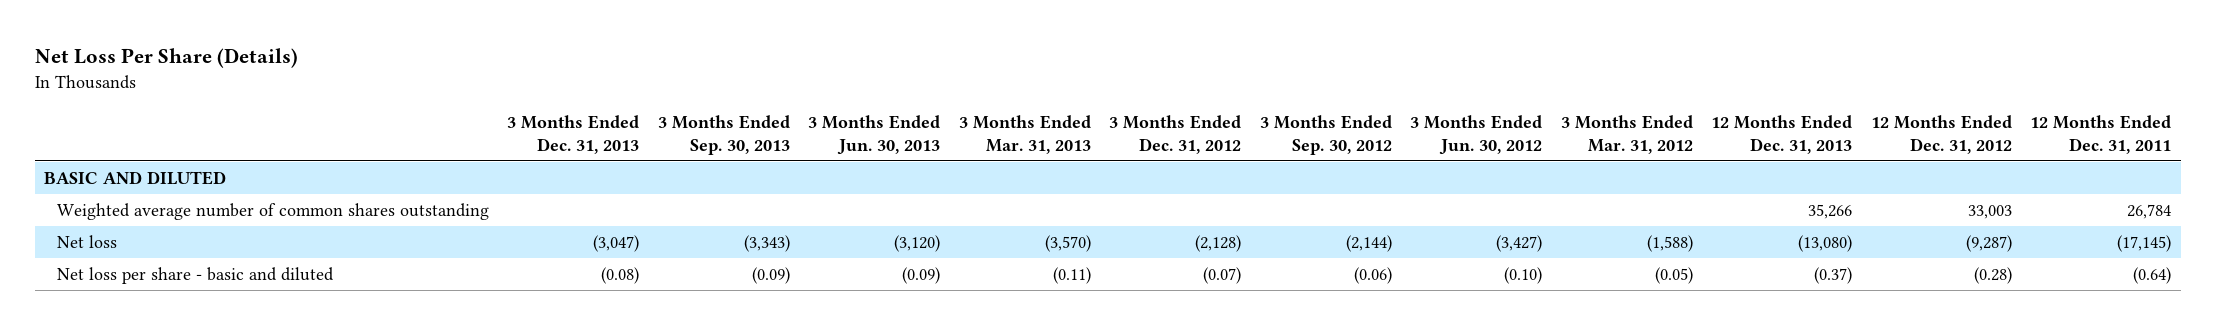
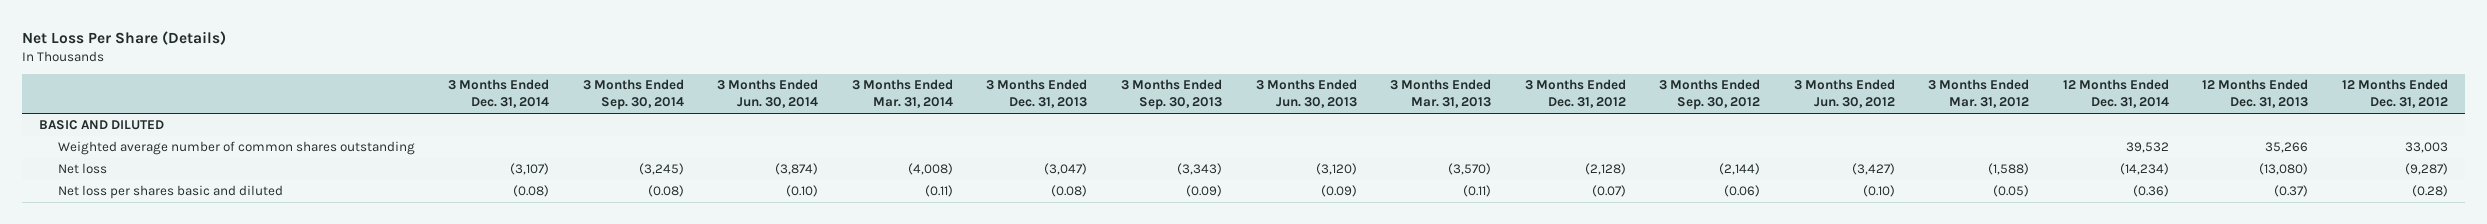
- | 3 Months Ended Dec. 31, 2013 | 3 Months Ended Sep. 30, 2013 | 3 Months Ended Jun. 30, 2013 | 3 Months Ended Mar. 31, 2013 | 3 Months Ended Dec. 31, 2012 | 3 Months Ended Sep. 30, 2012 | 3 Months Ended Jun. 30, 2012 | 3 Months Ended Mar. 31, 2012 | 12 Months Ended Dec. 31, 2013 | 12 Months Ended Dec. 31, 2012 | 12 Months Ended Dec. 31, 2011
+ | 3 Months Ended Dec. 31, 2014 | 3 Months Ended Sep. 30, 2014 | 3 Months Ended Jun. 30, 2014 | 3 Months Ended Mar. 31, 2014 | 3 Months Ended Dec. 31, 2013 | 3 Months Ended Sep. 30, 2013 | 3 Months Ended Jun. 30, 2013 | 3 Months Ended Mar. 31, 2013 | 3 Months Ended Dec. 31, 2012 | 3 Months Ended Sep. 30, 2012 | 3 Months Ended Jun. 30, 2012 | 3 Months Ended Mar. 31, 2012 | 12 Months Ended Dec. 31, 2014 | 12 Months Ended Dec. 31, 2013 | 12 Months Ended Dec. 31, 2012
- Net loss per share - basic and diluted | (0.08) | (0.09) | (0.09) | (0.11) | (0.07) | (0.06) | (0.10) | (0.05) | (0.37) | (0.28) | (0.64)
+ Net loss per shares basic and diluted | (0.08) | (0.08) | (0.10) | (0.11) | (0.08) | (0.09) | (0.09) | (0.11) | (0.07) | (0.06) | (0.10) | (0.05) | (0.36) | (0.37) | (0.28)

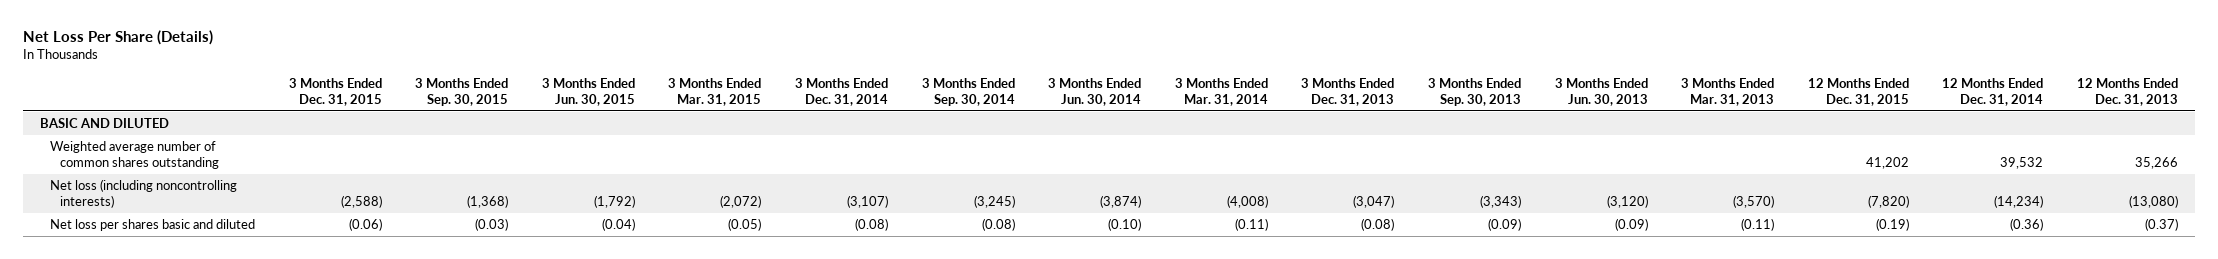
- | 3 Months Ended Dec. 31, 2014 | 3 Months Ended Sep. 30, 2014 | 3 Months Ended Jun. 30, 2014 | 3 Months Ended Mar. 31, 2014 | 3 Months Ended Dec. 31, 2013 | 3 Months Ended Sep. 30, 2013 | 3 Months Ended Jun. 30, 2013 | 3 Months Ended Mar. 31, 2013 | 3 Months Ended Dec. 31, 2012 | 3 Months Ended Sep. 30, 2012 | 3 Months Ended Jun. 30, 2012 | 3 Months Ended Mar. 31, 2012 | 12 Months Ended Dec. 31, 2014 | 12 Months Ended Dec. 31, 2013 | 12 Months Ended Dec. 31, 2012
+ | 3 Months Ended Dec. 31, 2015 | 3 Months Ended Sep. 30, 2015 | 3 Months Ended Jun. 30, 2015 | 3 Months Ended Mar. 31, 2015 | 3 Months Ended Dec. 31, 2014 | 3 Months Ended Sep. 30, 2014 | 3 Months Ended Jun. 30, 2014 | 3 Months Ended Mar. 31, 2014 | 3 Months Ended Dec. 31, 2013 | 3 Months Ended Sep. 30, 2013 | 3 Months Ended Jun. 30, 2013 | 3 Months Ended Mar. 31, 2013 | 12 Months Ended Dec. 31, 2015 | 12 Months Ended Dec. 31, 2014 | 12 Months Ended Dec. 31, 2013
- Net loss | (3,107) | (3,245) | (3,874) | (4,008) | (3,047) | (3,343) | (3,120) | (3,570) | (2,128) | (2,144) | (3,427) | (1,588) | (14,234) | (13,080) | (9,287)
+ Net loss (including noncontrolling interests) | (2,588) | (1,368) | (1,792) | (2,072) | (3,107) | (3,245) | (3,874) | (4,008) | (3,047) | (3,343) | (3,120) | (3,570) | (7,820) | (14,234) | (13,080)

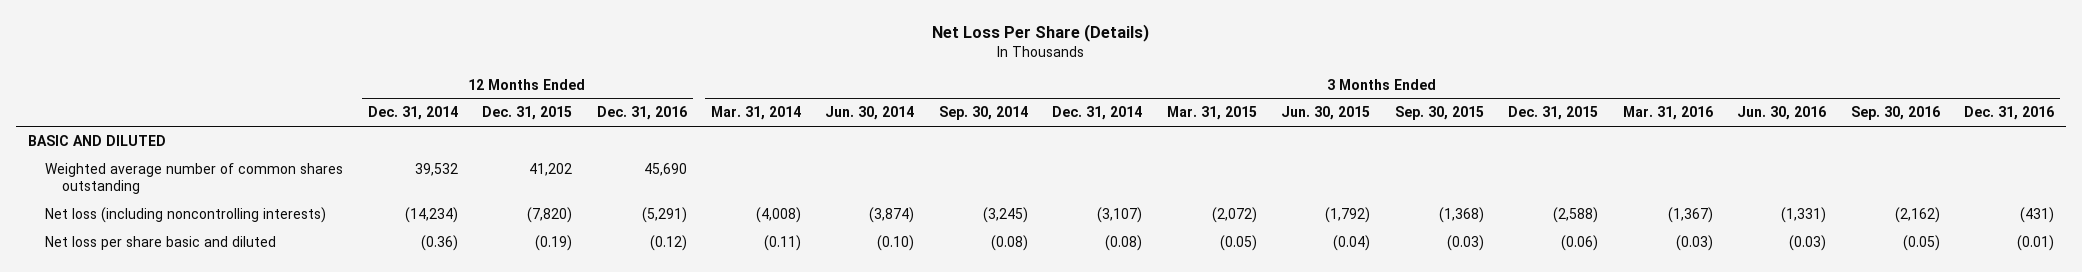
- | 3 Months Ended Dec. 31, 2015 | 3 Months Ended Sep. 30, 2015 | 3 Months Ended Jun. 30, 2015 | 3 Months Ended Mar. 31, 2015 | 3 Months Ended Dec. 31, 2014 | 3 Months Ended Sep. 30, 2014 | 3 Months Ended Jun. 30, 2014 | 3 Months Ended Mar. 31, 2014 | 3 Months Ended Dec. 31, 2013 | 3 Months Ended Sep. 30, 2013 | 3 Months Ended Jun. 30, 2013 | 3 Months Ended Mar. 31, 2013 | 12 Months Ended Dec. 31, 2015 | 12 Months Ended Dec. 31, 2014 | 12 Months Ended Dec. 31, 2013
+ | 12 Months Ended Dec. 31, 2014 | 12 Months Ended Dec. 31, 2015 | 12 Months Ended Dec. 31, 2016 | 3 Months Ended Mar. 31, 2014 | 3 Months Ended Jun. 30, 2014 | 3 Months Ended Sep. 30, 2014 | 3 Months Ended Dec. 31, 2014 | 3 Months Ended Mar. 31, 2015 | 3 Months Ended Jun. 30, 2015 | 3 Months Ended Sep. 30, 2015 | 3 Months Ended Dec. 31, 2015 | 3 Months Ended Mar. 31, 2016 | 3 Months Ended Jun. 30, 2016 | 3 Months Ended Sep. 30, 2016 | 3 Months Ended Dec. 31, 2016
- Net loss per shares basic and diluted | (0.06) | (0.03) | (0.04) | (0.05) | (0.08) | (0.08) | (0.10) | (0.11) | (0.08) | (0.09) | (0.09) | (0.11) | (0.19) | (0.36) | (0.37)
+ Net loss per share basic and diluted | (0.36) | (0.19) | (0.12) | (0.11) | (0.10) | (0.08) | (0.08) | (0.05) | (0.04) | (0.03) | (0.06) | (0.03) | (0.03) | (0.05) | (0.01)

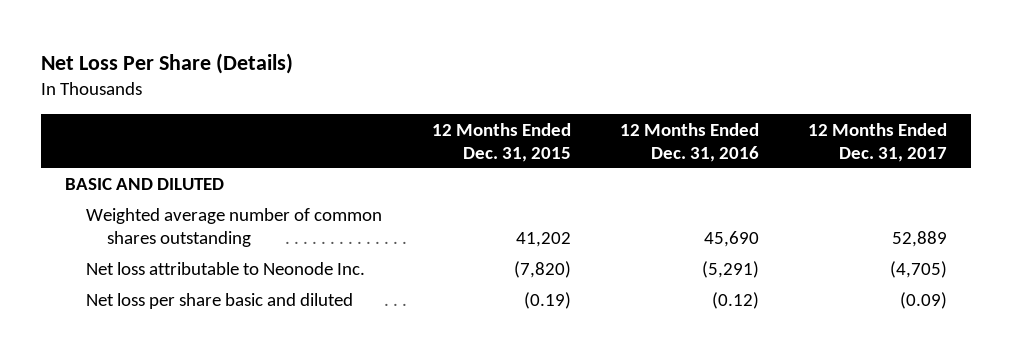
- | 12 Months Ended Dec. 31, 2014 | 12 Months Ended Dec. 31, 2015 | 12 Months Ended Dec. 31, 2016 | 3 Months Ended Mar. 31, 2014 | 3 Months Ended Jun. 30, 2014 | 3 Months Ended Sep. 30, 2014 | 3 Months Ended Dec. 31, 2014 | 3 Months Ended Mar. 31, 2015 | 3 Months Ended Jun. 30, 2015 | 3 Months Ended Sep. 30, 2015 | 3 Months Ended Dec. 31, 2015 | 3 Months Ended Mar. 31, 2016 | 3 Months Ended Jun. 30, 2016 | 3 Months Ended Sep. 30, 2016 | 3 Months Ended Dec. 31, 2016
+ | 12 Months Ended Dec. 31, 2015 | 12 Months Ended Dec. 31, 2016 | 12 Months Ended Dec. 31, 2017
- Net loss (including noncontrolling interests) | (14,234) | (7,820) | (5,291) | (4,008) | (3,874) | (3,245) | (3,107) | (2,072) | (1,792) | (1,368) | (2,588) | (1,367) | (1,331) | (2,162) | (431)
+ Net loss attributable to Neonode Inc. | (7,820) | (5,291) | (4,705)

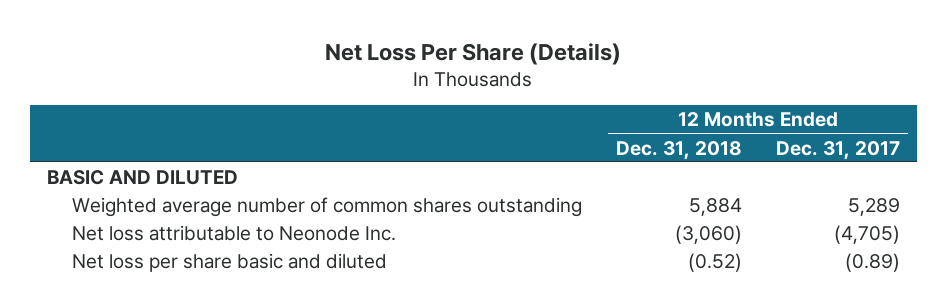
- | 12 Months Ended Dec. 31, 2015 | 12 Months Ended Dec. 31, 2016 | 12 Months Ended Dec. 31, 2017
+ | 12 Months Ended Dec. 31, 2018 | 12 Months Ended Dec. 31, 2017
- Weighted average number of common shares outstanding | 41,202 | 45,690 | 52,889
+ Weighted average number of common shares outstanding | 5,884 | 5,289
- Net loss per share basic and diluted | (0.19) | (0.12) | (0.09)
+ Net loss per share basic and diluted | (0.52) | (0.89)

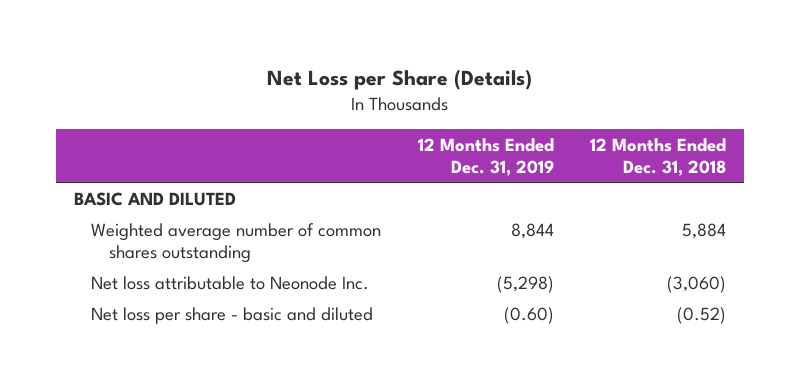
- Net Loss Per Share (Details)
+ Net Loss per Share (Details)
- | 12 Months Ended Dec. 31, 2018 | 12 Months Ended Dec. 31, 2017
+ | 12 Months Ended Dec. 31, 2019 | 12 Months Ended Dec. 31, 2018
- Net loss per share basic and diluted | (0.52) | (0.89)
+ Net loss per share - basic and diluted | (0.60) | (0.52)

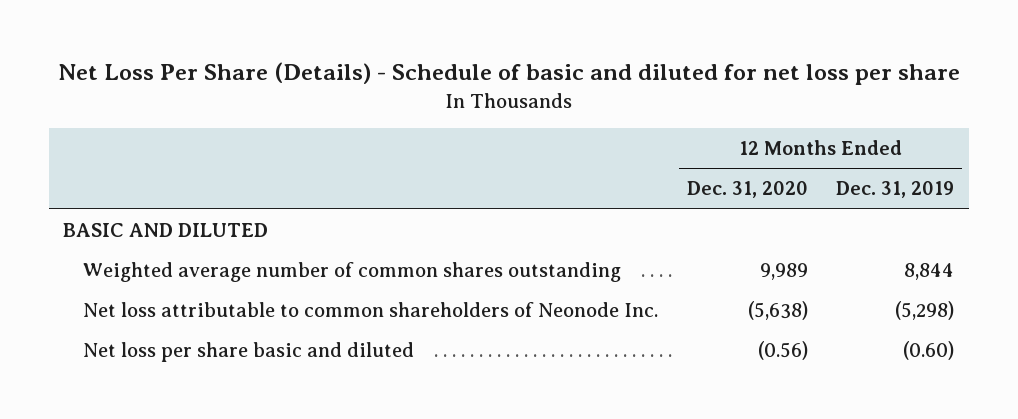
- Net Loss per Share (Details)
+ Net Loss Per Share (Details) - Schedule of basic and diluted for net loss per share
- | 12 Months Ended Dec. 31, 2019 | 12 Months Ended Dec. 31, 2018
+ | 12 Months Ended Dec. 31, 2020 | 12 Months Ended Dec. 31, 2019
- Net loss attributable to Neonode Inc. | (5,298) | (3,060)
- Net loss per share - basic and diluted | (0.60) | (0.52)
+ Net loss attributable to common shareholders of Neonode Inc. | (5,638) | (5,298)
+ Net loss per share basic and diluted | (0.56) | (0.60)

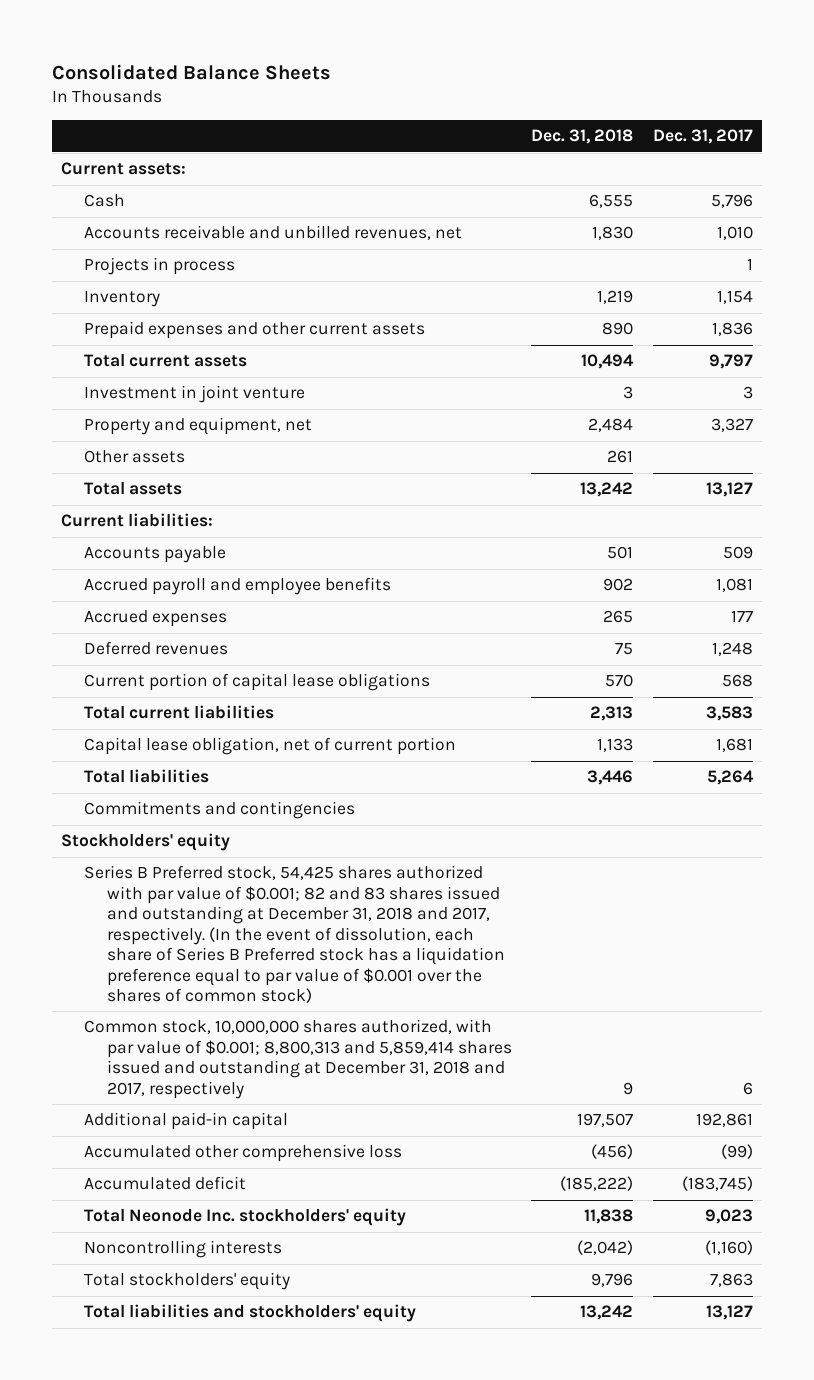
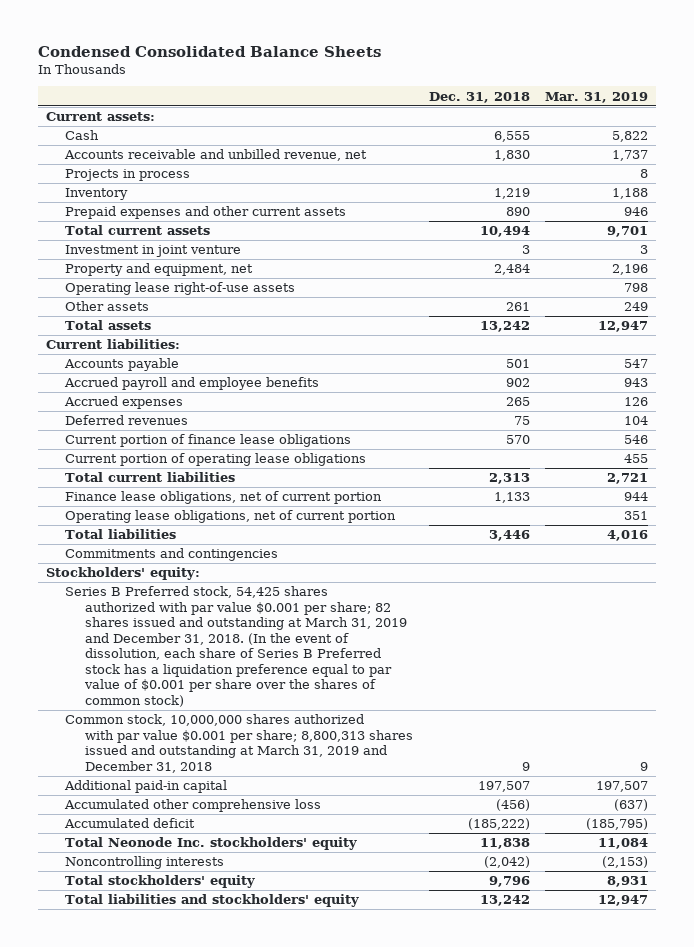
- Consolidated Balance Sheets
+ Condensed Consolidated Balance Sheets
- | Dec. 31, 2018 | Dec. 31, 2017
+ | Dec. 31, 2018 | Mar. 31, 2019
- Accounts receivable and unbilled revenues, net | 1,830 | 1,010
+ Accounts receivable and unbilled revenue, net | 1,830 | 1,737
+ Operating lease right-of-use assets | | 798
- Current portion of capital lease obligations | 570 | 568
+ Current portion of finance lease obligations | 570 | 546
+ Current portion of operating lease obligations | | 455
- Capital lease obligation, net of current portion | 1,133 | 1,681
+ Finance lease obligations, net of current portion | 1,133 | 944
+ Operating lease obligations, net of current portion | | 351
- Stockholders' equity
- Series B Preferred stock, 54,425 shares authorized with par value of $0.001; 82 and 83 shares issued and outstanding at December 31, 2018 and 2017, respectively. (In the event of dissolution, each share of Series B Preferred stock has a liquidation preference equal to par value of $0.001 over the shares of common stock)
- Common stock, 10,000,000 shares authorized, with par value of $0.001; 8,800,313 and 5,859,414 shares issued and outstanding at December 31, 2018 and 2017, respectively | 9 | 6
+ Stockholders' equity:
+ Series B Preferred stock, 54,425 shares authorized with par value $0.001 per share; 82 shares issued and outstanding at March 31, 2019 and December 31, 2018. (In the event of dissolution, each share of Series B Preferred stock has a liquidation preference equal to par value of $0.001 per share over the shares of common stock)
+ Common stock, 10,000,000 shares authorized with par value $0.001 per share; 8,800,313 shares issued and outstanding at March 31, 2019 and December 31, 2018 | 9 | 9

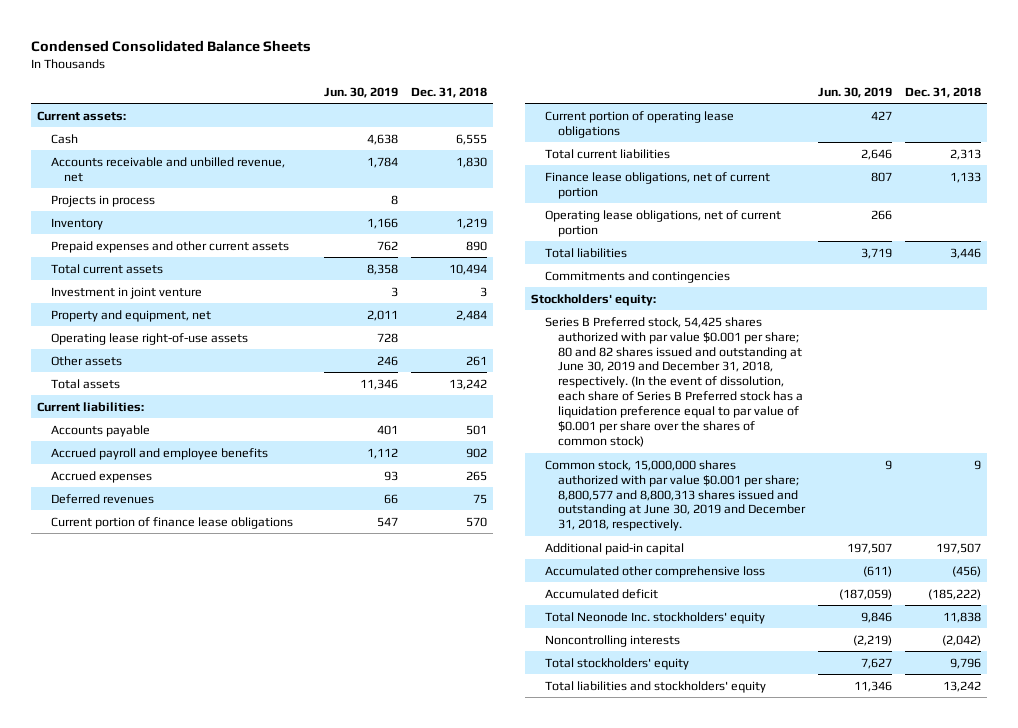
- | Dec. 31, 2018 | Mar. 31, 2019
+ | Jun. 30, 2019 | Dec. 31, 2018
- Series B Preferred stock, 54,425 shares authorized with par value $0.001 per share; 82 shares issued and outstanding at March 31, 2019 and December 31, 2018. (In the event of dissolution, each share of Series B Preferred stock has a liquidation preference equal to par value of $0.001 per share over the shares of common stock)
- Common stock, 10,000,000 shares authorized with par value $0.001 per share; 8,800,313 shares issued and outstanding at March 31, 2019 and December 31, 2018 | 9 | 9
+ Series B Preferred stock, 54,425 shares authorized with par value $0.001 per share; 80 and 82 shares issued and outstanding at June 30, 2019 and December 31, 2018, respectively. (In the event of dissolution, each share of Series B Preferred stock has a liquidation preference equal to par value of $0.001 per share over the shares of common stock)
+ Common stock, 15,000,000 shares authorized with par value $0.001 per share; 8,800,577 and 8,800,313 shares issued and outstanding at June 30, 2019 and December 31, 2018, respectively. | 9 | 9

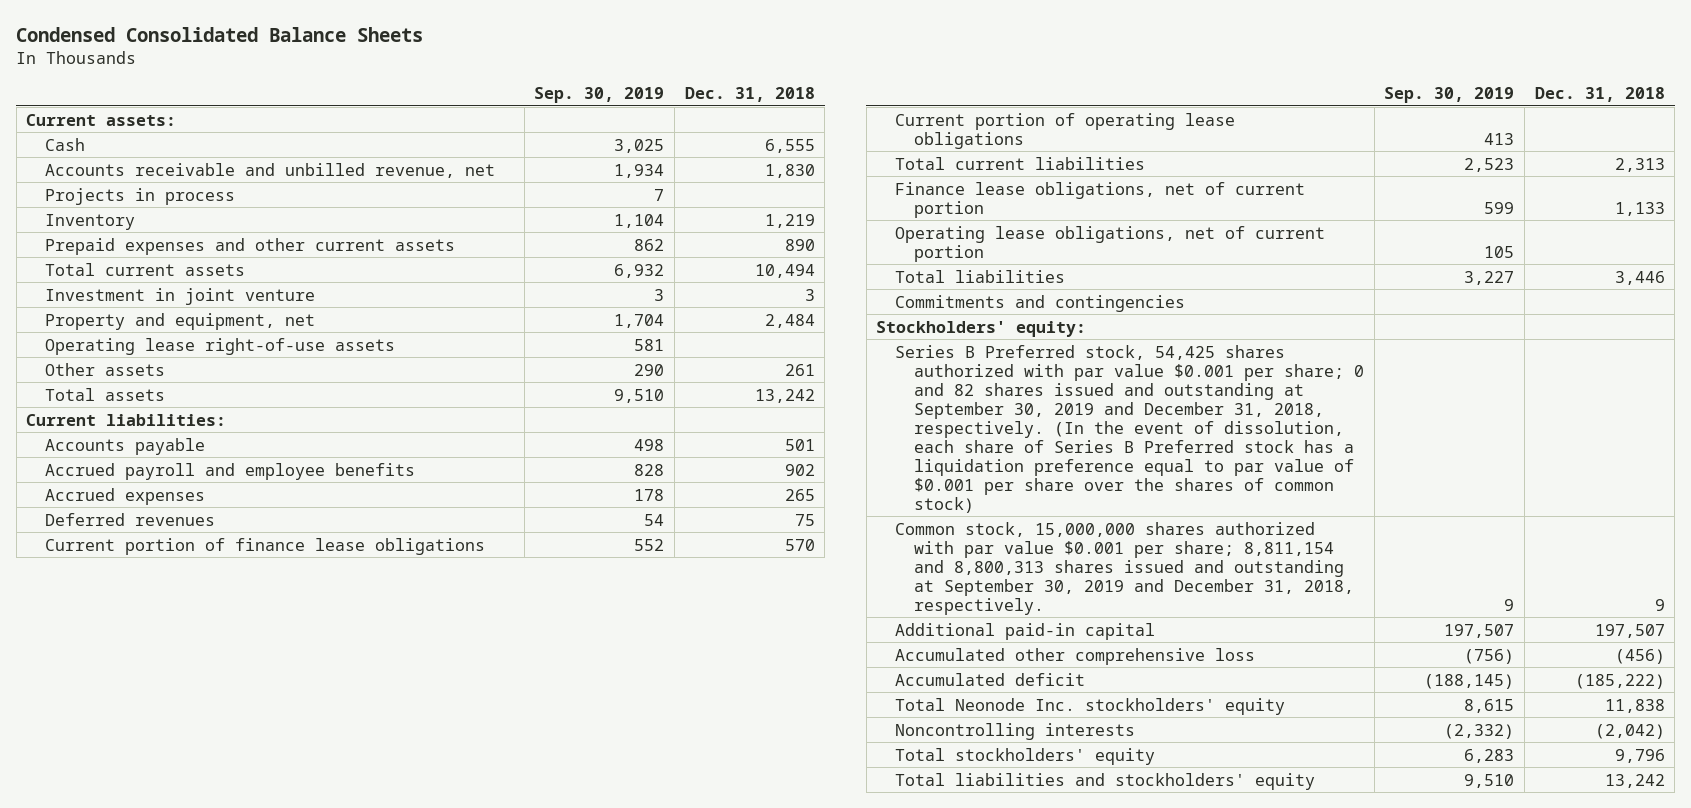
- | Jun. 30, 2019 | Dec. 31, 2018
+ | Sep. 30, 2019 | Dec. 31, 2018
- Series B Preferred stock, 54,425 shares authorized with par value $0.001 per share; 80 and 82 shares issued and outstanding at June 30, 2019 and December 31, 2018, respectively. (In the event of dissolution, each share of Series B Preferred stock has a liquidation preference equal to par value of $0.001 per share over the shares of common stock)
- Common stock, 15,000,000 shares authorized with par value $0.001 per share; 8,800,577 and 8,800,313 shares issued and outstanding at June 30, 2019 and December 31, 2018, respectively. | 9 | 9
+ Series B Preferred stock, 54,425 shares authorized with par value $0.001 per share; 0 and 82 shares issued and outstanding at September 30, 2019 and December 31, 2018, respectively. (In the event of dissolution, each share of Series B Preferred stock has a liquidation preference equal to par value of $0.001 per share over the shares of common stock)
+ Common stock, 15,000,000 shares authorized with par value $0.001 per share; 8,811,154 and 8,800,313 shares issued and outstanding at September 30, 2019 and December 31, 2018, respectively. | 9 | 9

